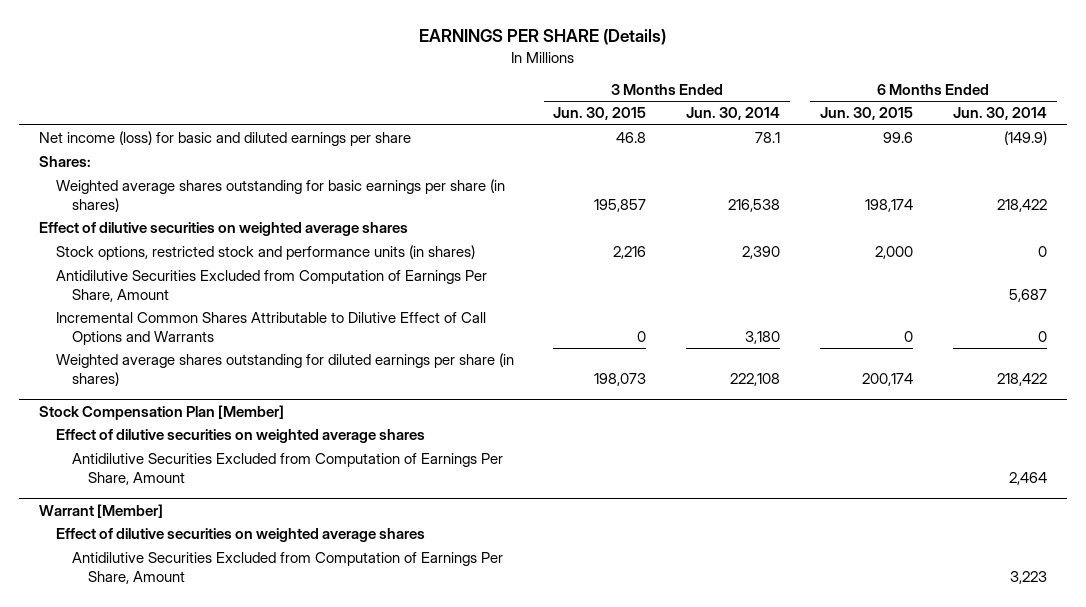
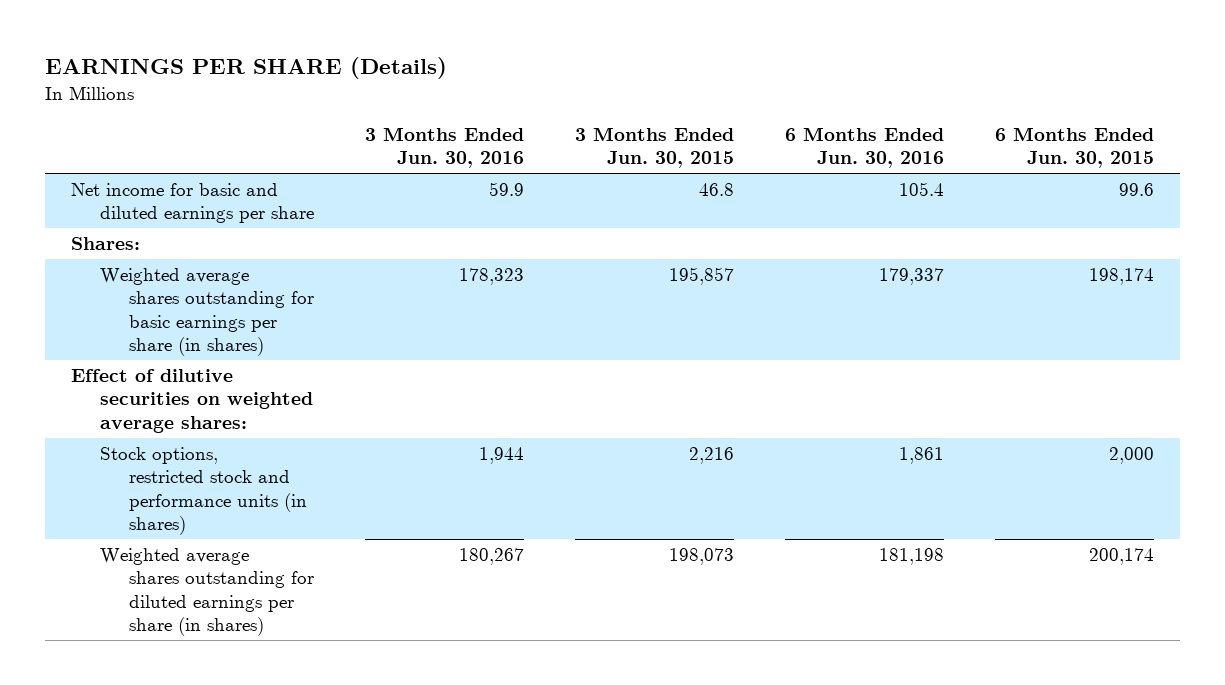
- | 3 Months Ended Jun. 30, 2015 | 3 Months Ended Jun. 30, 2014 | 6 Months Ended Jun. 30, 2015 | 6 Months Ended Jun. 30, 2014
+ | 3 Months Ended Jun. 30, 2016 | 3 Months Ended Jun. 30, 2015 | 6 Months Ended Jun. 30, 2016 | 6 Months Ended Jun. 30, 2015
- Net income (loss) for basic and diluted earnings per share | 46.8 | 78.1 | 99.6 | (149.9)
+ Net income for basic and diluted earnings per share | 59.9 | 46.8 | 105.4 | 99.6
- Effect of dilutive securities on weighted average shares
+ Effect of dilutive securities on weighted average shares:
- Antidilutive Securities Excluded from Computation of Earnings Per Share, Amount | | | | 5,687
- Incremental Common Shares Attributable to Dilutive Effect of Call Options and Warrants | 0 | 3,180 | 0 | 0
- Stock Compensation Plan [Member]
- Effect of dilutive securities on weighted average shares
- Antidilutive Securities Excluded from Computation of Earnings Per Share, Amount | | | | 2,464
- Warrant [Member]
- Effect of dilutive securities on weighted average shares
- Antidilutive Securities Excluded from Computation of Earnings Per Share, Amount | | | | 3,223

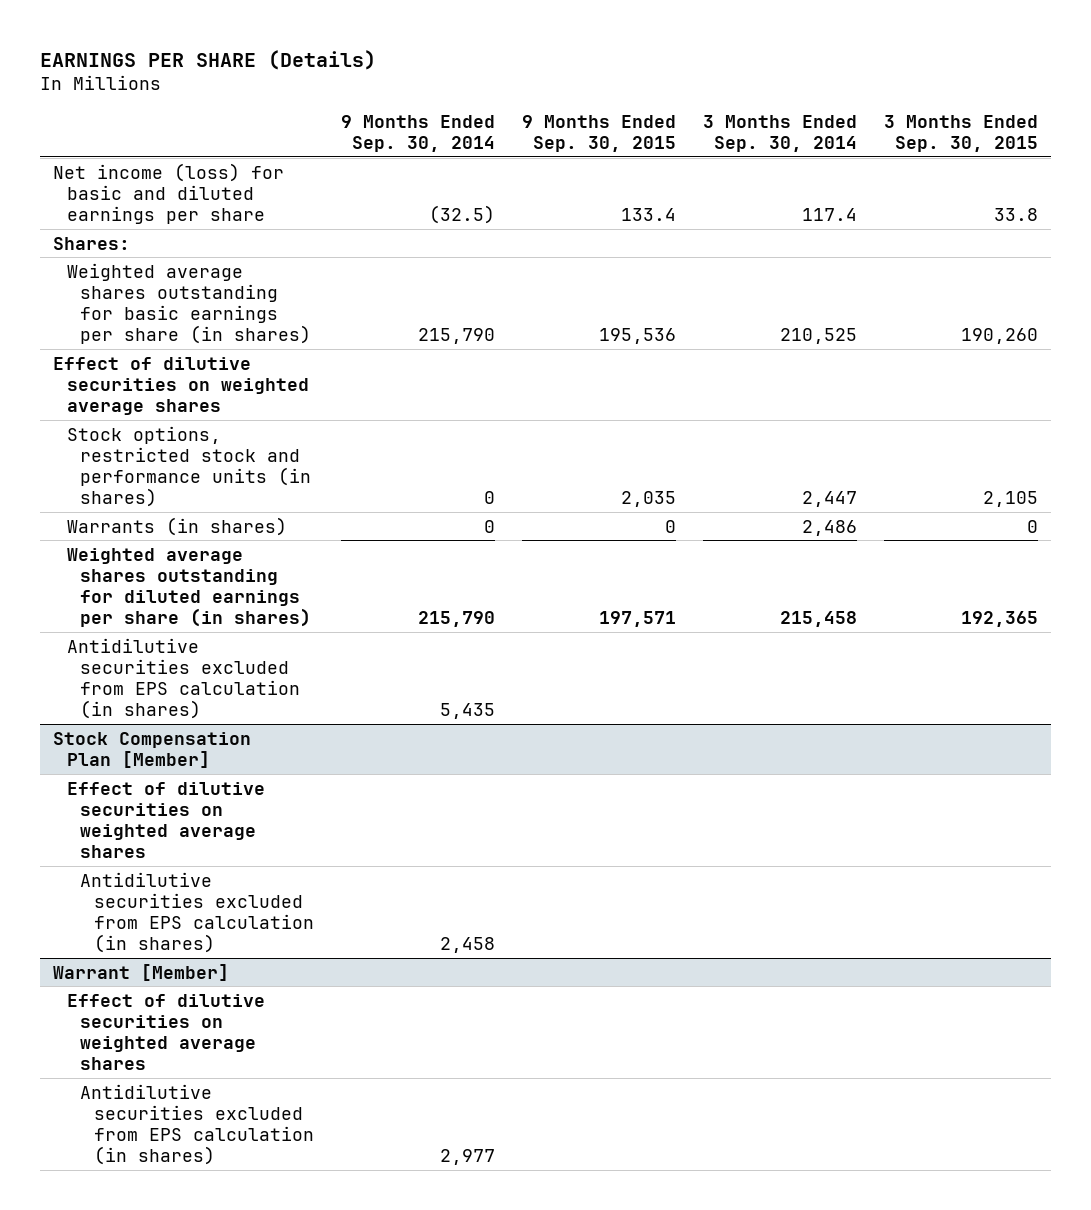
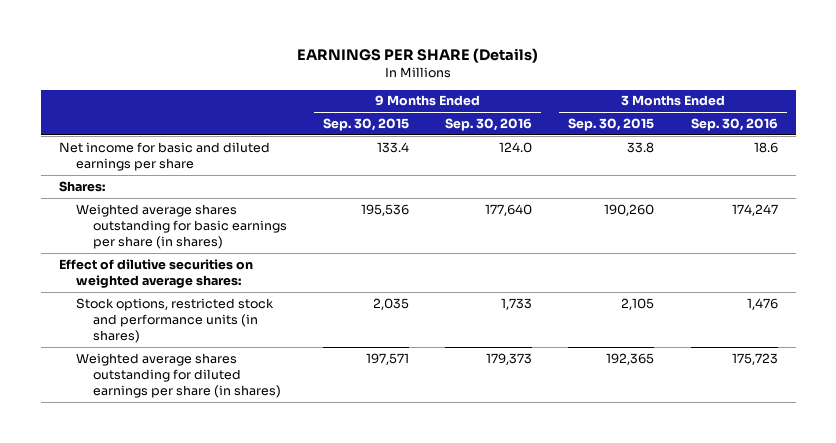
- | 9 Months Ended Sep. 30, 2014 | 9 Months Ended Sep. 30, 2015 | 3 Months Ended Sep. 30, 2014 | 3 Months Ended Sep. 30, 2015
+ | 9 Months Ended Sep. 30, 2015 | 9 Months Ended Sep. 30, 2016 | 3 Months Ended Sep. 30, 2015 | 3 Months Ended Sep. 30, 2016
- Net income (loss) for basic and diluted earnings per share | (32.5) | 133.4 | 117.4 | 33.8
+ Net income for basic and diluted earnings per share | 133.4 | 124.0 | 33.8 | 18.6
- Effect of dilutive securities on weighted average shares
+ Effect of dilutive securities on weighted average shares:
- Warrants (in shares) | 0 | 0 | 2,486 | 0
- Antidilutive securities excluded from EPS calculation (in shares) | 5,435 | | |
- Stock Compensation Plan [Member]
- Effect of dilutive securities on weighted average shares
- Antidilutive securities excluded from EPS calculation (in shares) | 2,458 | | |
- Warrant [Member]
- Effect of dilutive securities on weighted average shares
- Antidilutive securities excluded from EPS calculation (in shares) | 2,977 | | |

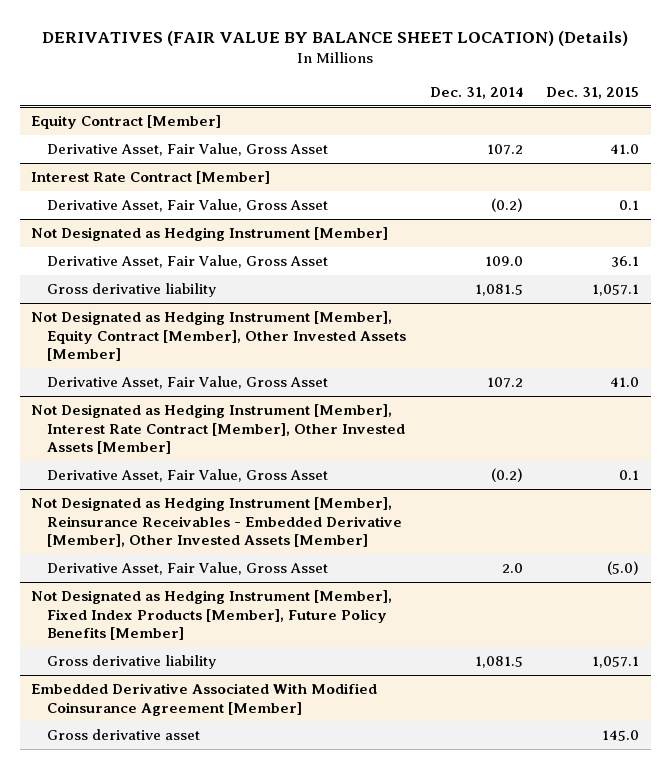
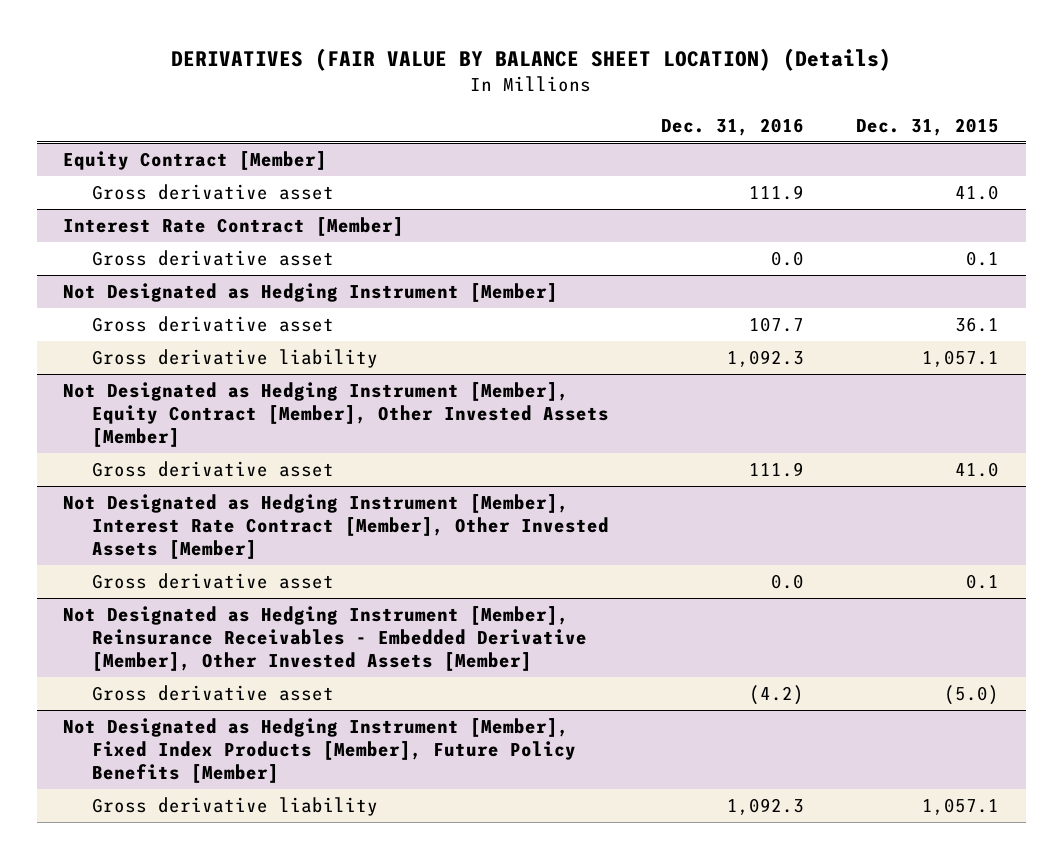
- | Dec. 31, 2014 | Dec. 31, 2015
+ | Dec. 31, 2016 | Dec. 31, 2015
@ Equity Contract [Member]
- Derivative Asset, Fair Value, Gross Asset | 107.2 | 41.0
+ Gross derivative asset | 111.9 | 41.0
@ Interest Rate Contract [Member]
- Derivative Asset, Fair Value, Gross Asset | (0.2) | 0.1
+ Gross derivative asset | 0.0 | 0.1
@ Not Designated as Hedging Instrument [Member]
- Derivative Asset, Fair Value, Gross Asset | 109.0 | 36.1
+ Gross derivative asset | 107.7 | 36.1
@ Not Designated as Hedging Instrument [Member], Equity Contract [Member], Other Invested Assets [Member]
- Derivative Asset, Fair Value, Gross Asset | 107.2 | 41.0
+ Gross derivative asset | 111.9 | 41.0
@ Not Designated as Hedging Instrument [Member], Interest Rate Contract [Member], Other Invested Assets [Member]
- Derivative Asset, Fair Value, Gross Asset | (0.2) | 0.1
+ Gross derivative asset | 0.0 | 0.1
@ Not Designated as Hedging Instrument [Member], Reinsurance Receivables - Embedded Derivative [Member], Other Invested Assets [Member]
- Derivative Asset, Fair Value, Gross Asset | 2.0 | (5.0)
+ Gross derivative asset | (4.2) | (5.0)
- Embedded Derivative Associated With Modified Coinsurance Agreement [Member]
- Gross derivative asset | | 145.0

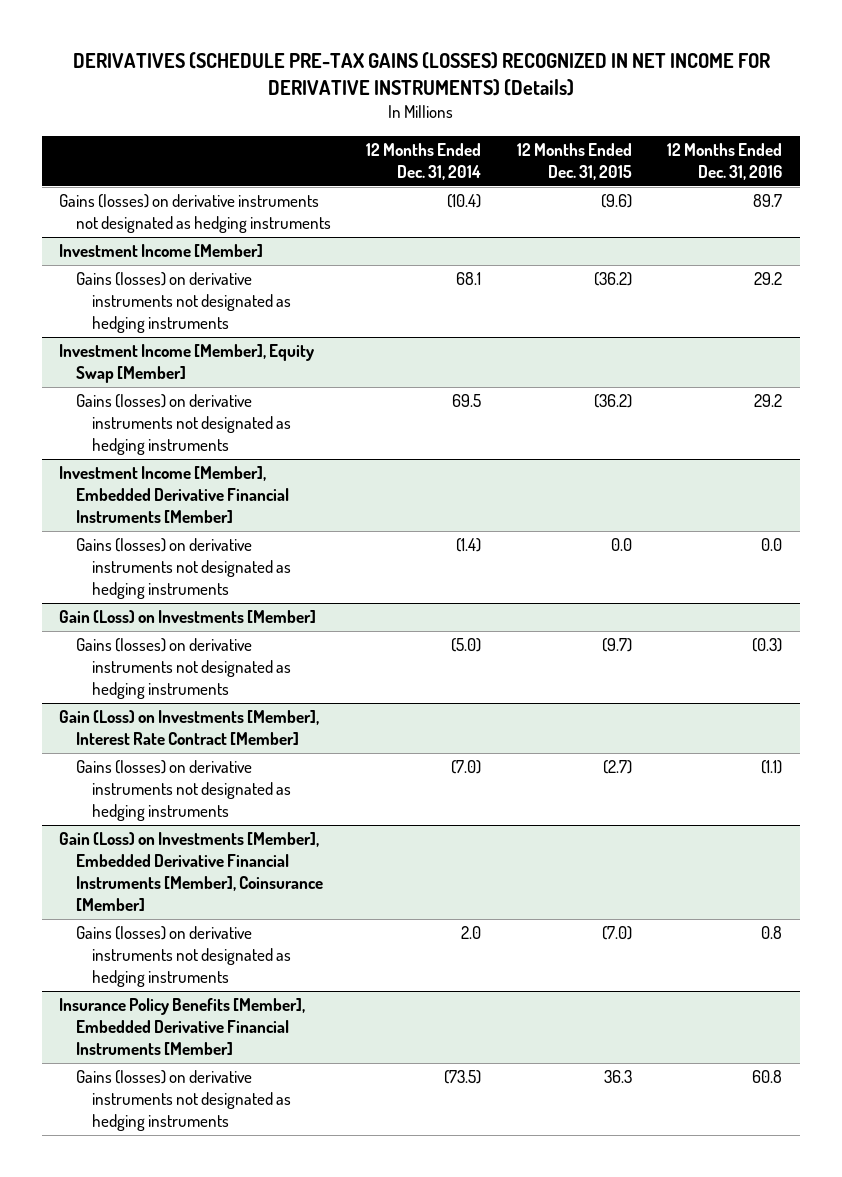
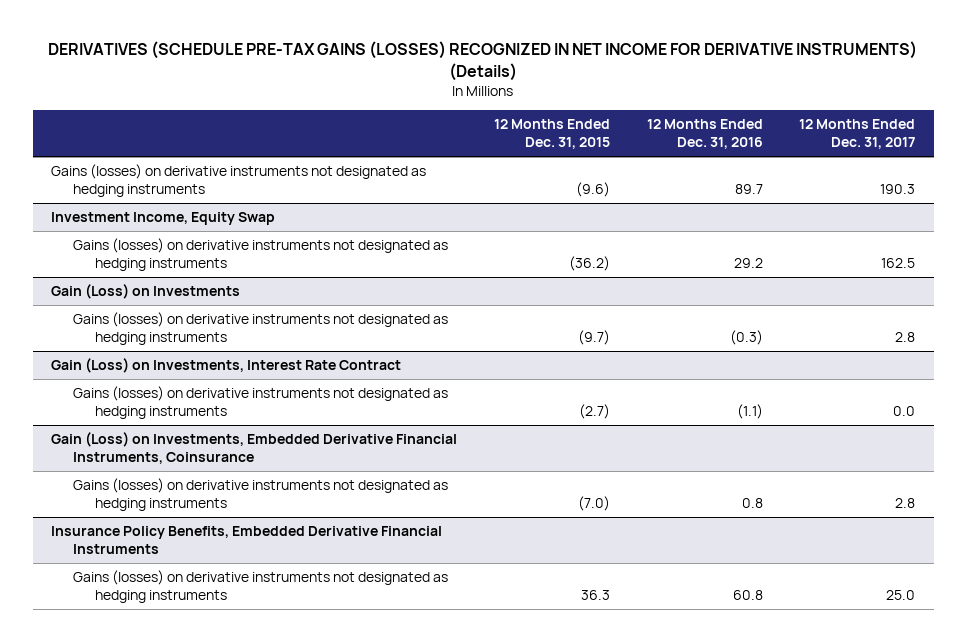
- | 12 Months Ended Dec. 31, 2014 | 12 Months Ended Dec. 31, 2015 | 12 Months Ended Dec. 31, 2016
+ | 12 Months Ended Dec. 31, 2015 | 12 Months Ended Dec. 31, 2016 | 12 Months Ended Dec. 31, 2017
- Investment Income [Member]
- Gains (losses) on derivative instruments not designated as hedging instruments | 68.1 | (36.2) | 29.2
- Investment Income [Member], Equity Swap [Member]
+ Investment Income, Equity Swap
- Investment Income [Member], Embedded Derivative Financial Instruments [Member]
- Gains (losses) on derivative instruments not designated as hedging instruments | (1.4) | 0.0 | 0.0
- Gain (Loss) on Investments [Member]
+ Gain (Loss) on Investments
- Gain (Loss) on Investments [Member], Interest Rate Contract [Member]
+ Gain (Loss) on Investments, Interest Rate Contract
- Gain (Loss) on Investments [Member], Embedded Derivative Financial Instruments [Member], Coinsurance [Member]
+ Gain (Loss) on Investments, Embedded Derivative Financial Instruments, Coinsurance
- Insurance Policy Benefits [Member], Embedded Derivative Financial Instruments [Member]
+ Insurance Policy Benefits, Embedded Derivative Financial Instruments

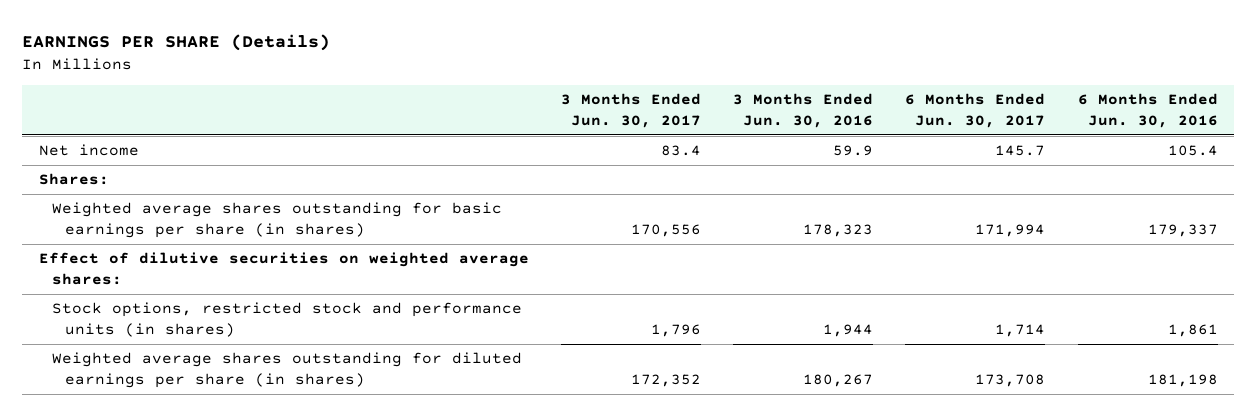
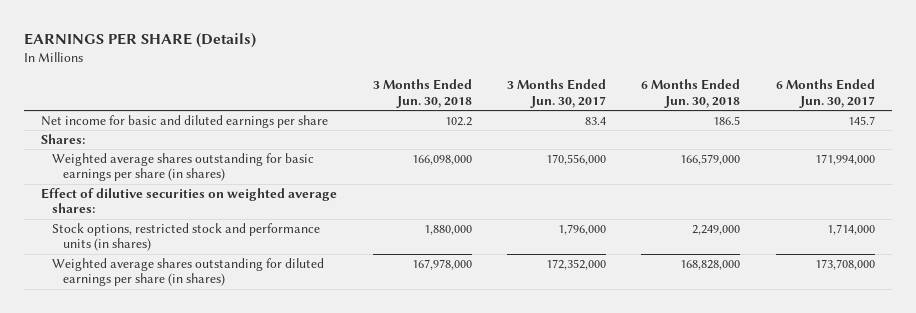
- | 3 Months Ended Jun. 30, 2017 | 3 Months Ended Jun. 30, 2016 | 6 Months Ended Jun. 30, 2017 | 6 Months Ended Jun. 30, 2016
+ | 3 Months Ended Jun. 30, 2018 | 3 Months Ended Jun. 30, 2017 | 6 Months Ended Jun. 30, 2018 | 6 Months Ended Jun. 30, 2017
- Net income | 83.4 | 59.9 | 145.7 | 105.4
+ Net income for basic and diluted earnings per share | 102.2 | 83.4 | 186.5 | 145.7
- Weighted average shares outstanding for basic earnings per share (in shares) | 170,556 | 178,323 | 171,994 | 179,337
+ Weighted average shares outstanding for basic earnings per share (in shares) | 166,098,000 | 170,556,000 | 166,579,000 | 171,994,000
- Stock options, restricted stock and performance units (in shares) | 1,796 | 1,944 | 1,714 | 1,861
- Weighted average shares outstanding for diluted earnings per share (in shares) | 172,352 | 180,267 | 173,708 | 181,198
+ Stock options, restricted stock and performance units (in shares) | 1,880,000 | 1,796,000 | 2,249,000 | 1,714,000
+ Weighted average shares outstanding for diluted earnings per share (in shares) | 167,978,000 | 172,352,000 | 168,828,000 | 173,708,000

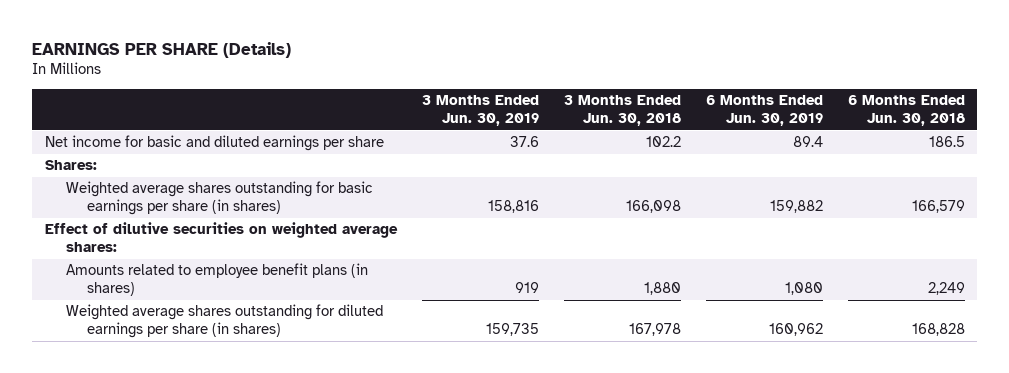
- | 3 Months Ended Jun. 30, 2018 | 3 Months Ended Jun. 30, 2017 | 6 Months Ended Jun. 30, 2018 | 6 Months Ended Jun. 30, 2017
+ | 3 Months Ended Jun. 30, 2019 | 3 Months Ended Jun. 30, 2018 | 6 Months Ended Jun. 30, 2019 | 6 Months Ended Jun. 30, 2018
- Weighted average shares outstanding for basic earnings per share (in shares) | 166,098,000 | 170,556,000 | 166,579,000 | 171,994,000
+ Weighted average shares outstanding for basic earnings per share (in shares) | 158,816 | 166,098 | 159,882 | 166,579
- Stock options, restricted stock and performance units (in shares) | 1,880,000 | 1,796,000 | 2,249,000 | 1,714,000
- Weighted average shares outstanding for diluted earnings per share (in shares) | 167,978,000 | 172,352,000 | 168,828,000 | 173,708,000
+ Amounts related to employee benefit plans (in shares) | 919 | 1,880 | 1,080 | 2,249
+ Weighted average shares outstanding for diluted earnings per share (in shares) | 159,735 | 167,978 | 160,962 | 168,828

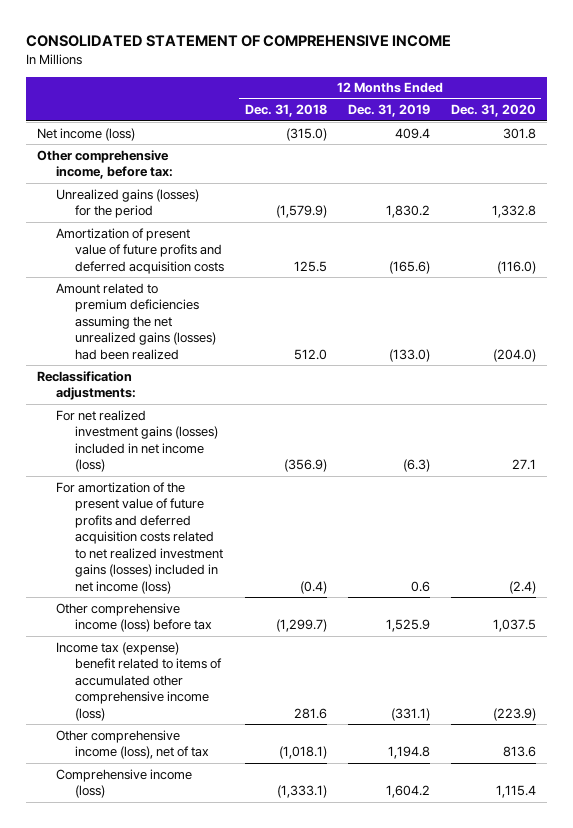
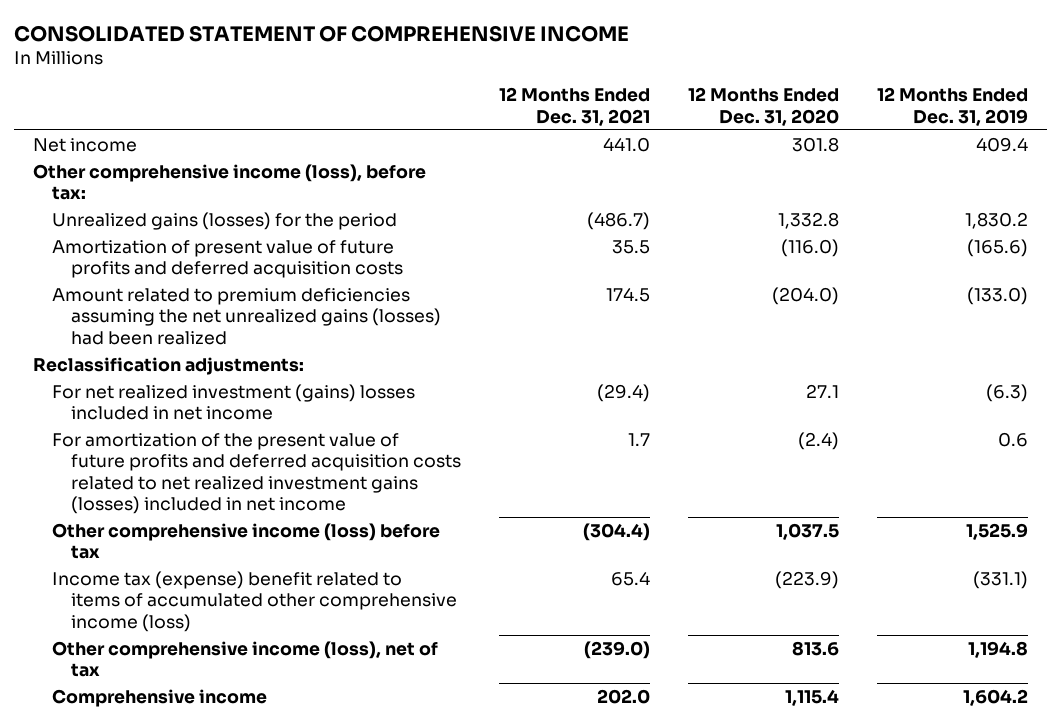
- | 12 Months Ended Dec. 31, 2018 | 12 Months Ended Dec. 31, 2019 | 12 Months Ended Dec. 31, 2020
+ | 12 Months Ended Dec. 31, 2021 | 12 Months Ended Dec. 31, 2020 | 12 Months Ended Dec. 31, 2019
- Net income (loss) | (315.0) | 409.4 | 301.8
- Other comprehensive income, before tax:
+ Net income | 441.0 | 301.8 | 409.4
+ Other comprehensive income (loss), before tax:
- For net realized investment gains (losses) included in net income (loss) | (356.9) | (6.3) | 27.1
- For amortization of the present value of future profits and deferred acquisition costs related to net realized investment gains (losses) included in net income (loss) | (0.4) | 0.6 | (2.4)
+ For net realized investment (gains) losses included in net income | (29.4) | 27.1 | (6.3)
+ For amortization of the present value of future profits and deferred acquisition costs related to net realized investment gains (losses) included in net income | 1.7 | (2.4) | 0.6
- Comprehensive income (loss) | (1,333.1) | 1,604.2 | 1,115.4
+ Comprehensive income | 202.0 | 1,115.4 | 1,604.2

